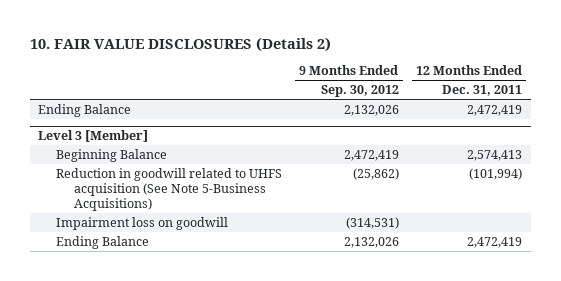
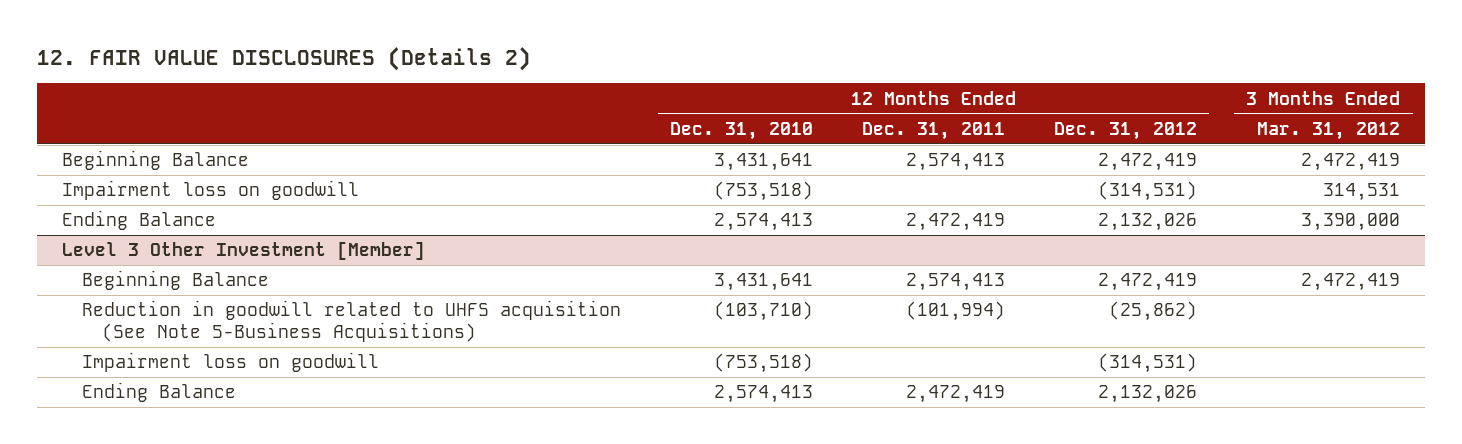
- 10. FAIR VALUE DISCLOSURES (Details 2)
+ 12. FAIR VALUE DISCLOSURES (Details 2)
- | 9 Months Ended Sep. 30, 2012 | 12 Months Ended Dec. 31, 2011
+ | 12 Months Ended Dec. 31, 2010 | 12 Months Ended Dec. 31, 2011 | 12 Months Ended Dec. 31, 2012 | 3 Months Ended Mar. 31, 2012
+ Beginning Balance | 3,431,641 | 2,574,413 | 2,472,419 | 2,472,419
+ Impairment loss on goodwill | (753,518) | | (314,531) | 314,531
- Level 3 [Member]
+ Level 3 Other Investment [Member]

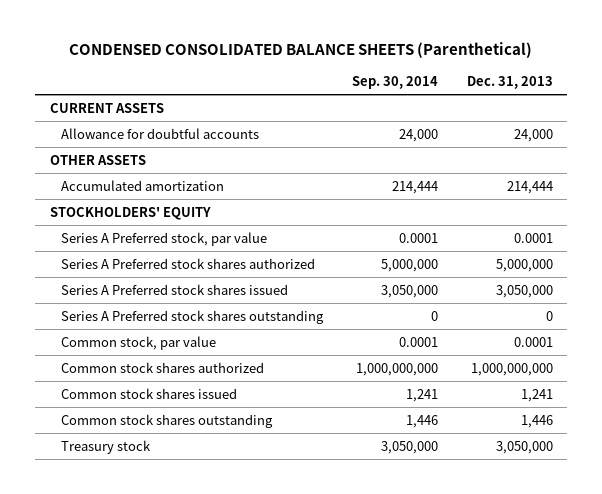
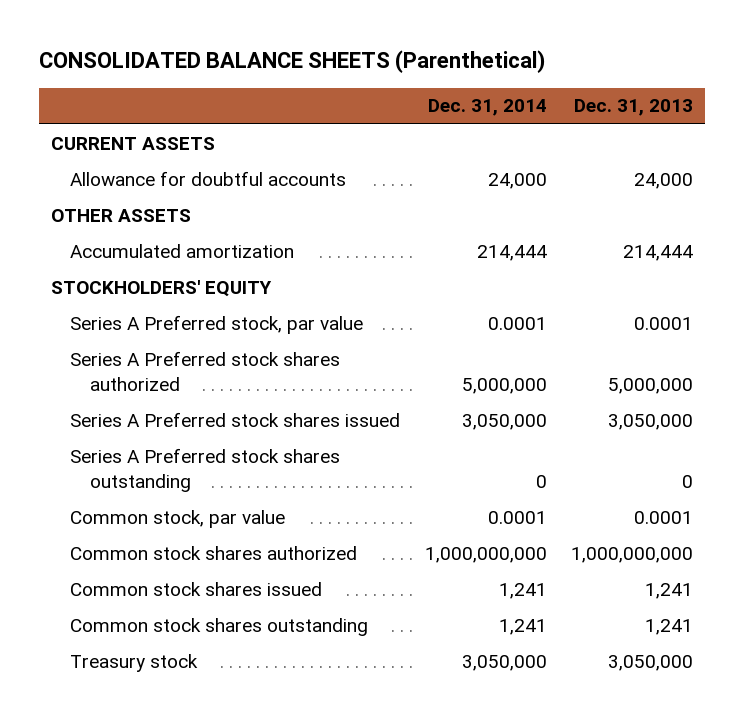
- CONDENSED CONSOLIDATED BALANCE SHEETS (Parenthetical)
+ CONSOLIDATED BALANCE SHEETS (Parenthetical)
- | Sep. 30, 2014 | Dec. 31, 2013
+ | Dec. 31, 2014 | Dec. 31, 2013
- Common stock shares outstanding | 1,446 | 1,446
+ Common stock shares outstanding | 1,241 | 1,241

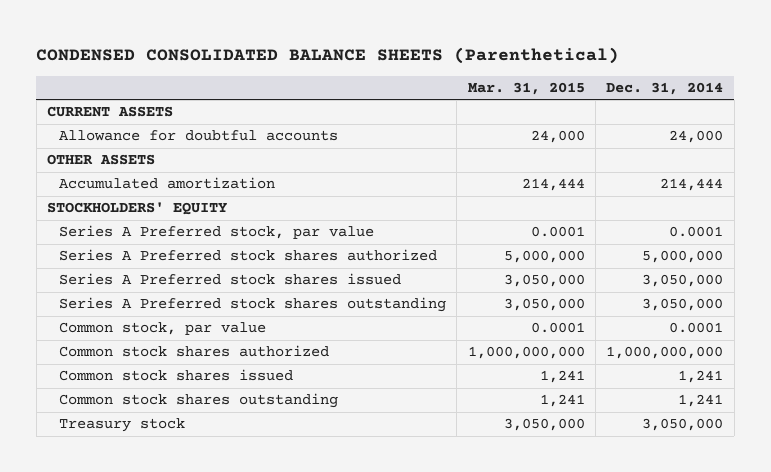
- CONSOLIDATED BALANCE SHEETS (Parenthetical)
+ CONDENSED CONSOLIDATED BALANCE SHEETS (Parenthetical)
- | Dec. 31, 2014 | Dec. 31, 2013
+ | Mar. 31, 2015 | Dec. 31, 2014
- Series A Preferred stock shares outstanding | 0 | 0
+ Series A Preferred stock shares outstanding | 3,050,000 | 3,050,000

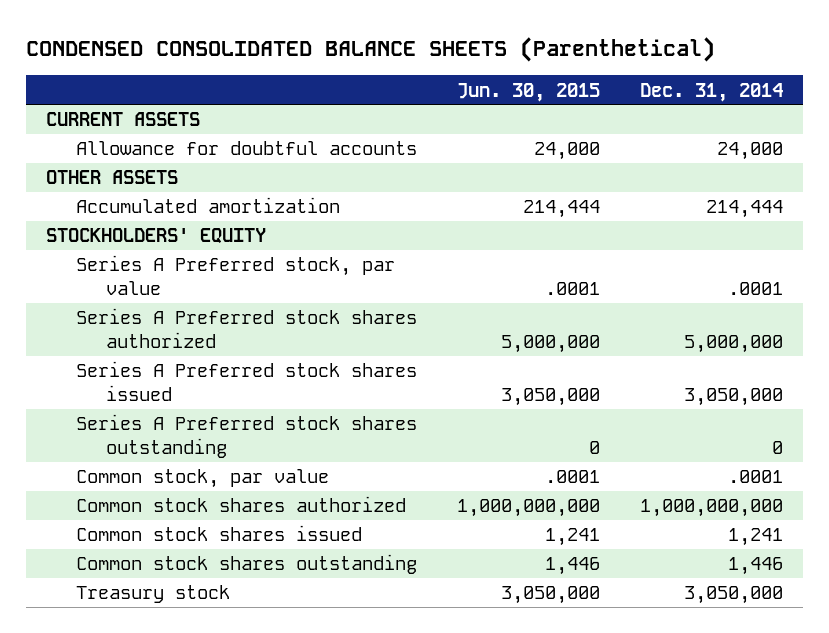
- | Mar. 31, 2015 | Dec. 31, 2014
+ | Jun. 30, 2015 | Dec. 31, 2014
- Series A Preferred stock, par value | 0.0001 | 0.0001
+ Series A Preferred stock, par value | .0001 | .0001
- Series A Preferred stock shares outstanding | 3,050,000 | 3,050,000
- Common stock, par value | 0.0001 | 0.0001
+ Series A Preferred stock shares outstanding | 0 | 0
+ Common stock, par value | .0001 | .0001
- Common stock shares outstanding | 1,241 | 1,241
+ Common stock shares outstanding | 1,446 | 1,446

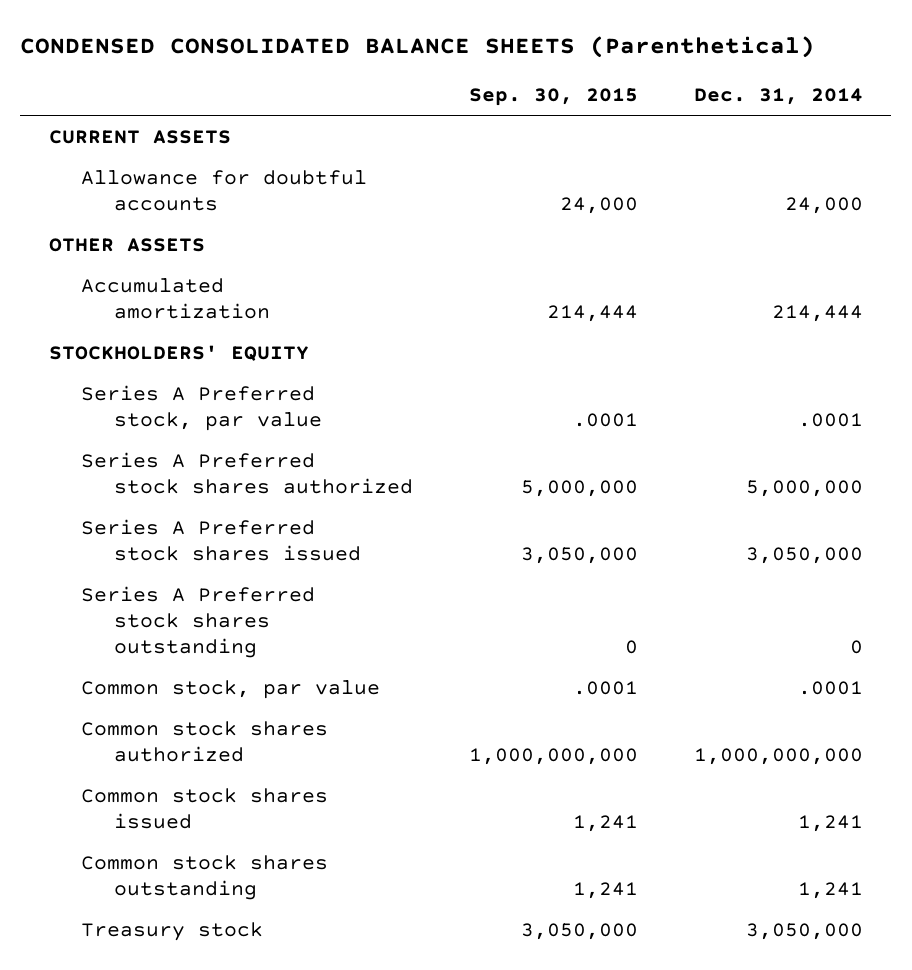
- | Jun. 30, 2015 | Dec. 31, 2014
+ | Sep. 30, 2015 | Dec. 31, 2014
- Common stock shares outstanding | 1,446 | 1,446
+ Common stock shares outstanding | 1,241 | 1,241

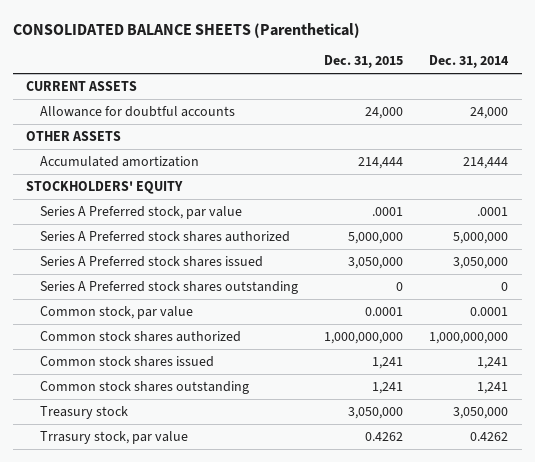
- CONDENSED CONSOLIDATED BALANCE SHEETS (Parenthetical)
+ CONSOLIDATED BALANCE SHEETS (Parenthetical)
- | Sep. 30, 2015 | Dec. 31, 2014
+ | Dec. 31, 2015 | Dec. 31, 2014
- Common stock, par value | .0001 | .0001
+ Common stock, par value | 0.0001 | 0.0001
+ Trrasury stock, par value | 0.4262 | 0.4262

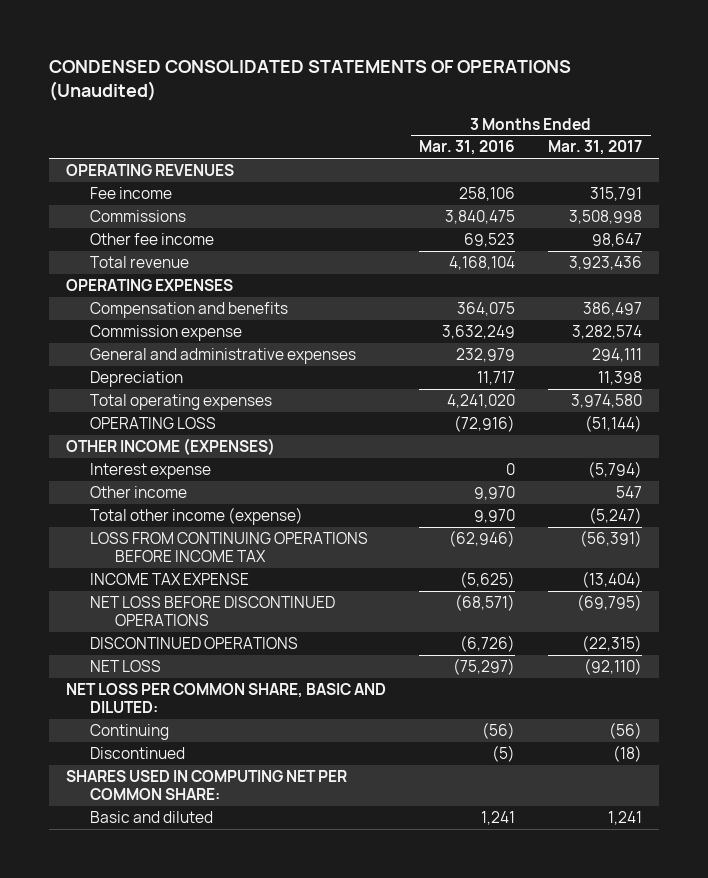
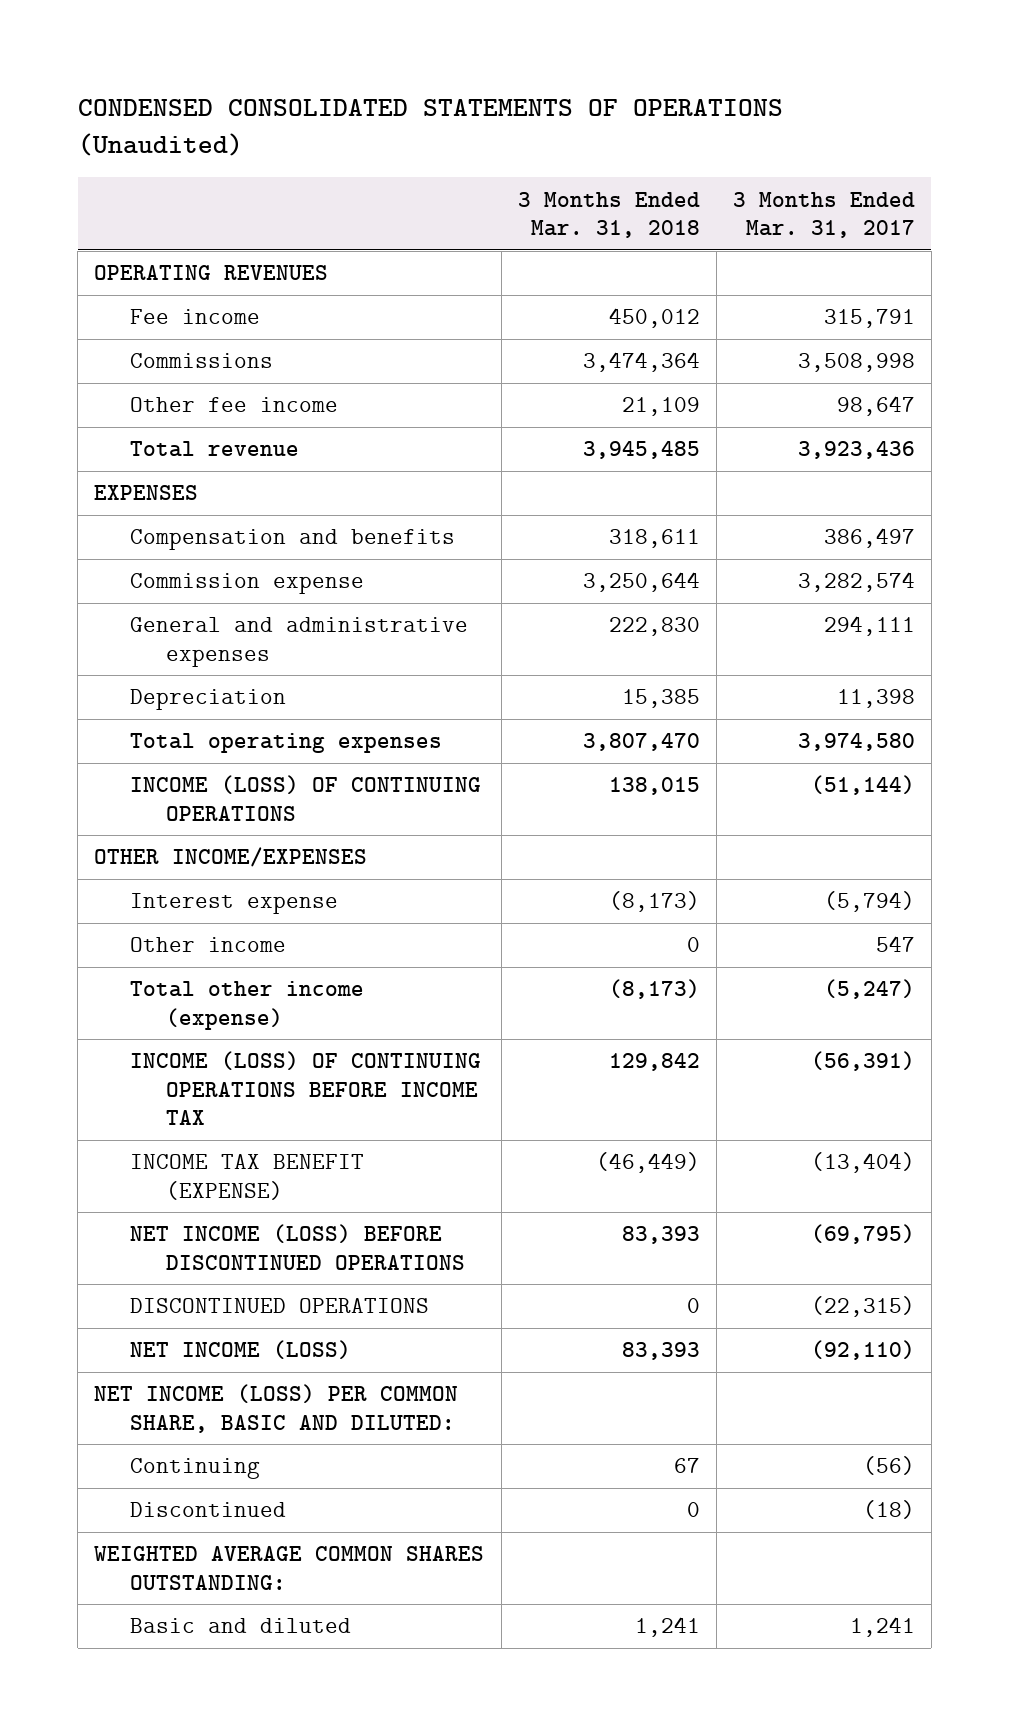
- | 3 Months Ended Mar. 31, 2016 | 3 Months Ended Mar. 31, 2017
+ | 3 Months Ended Mar. 31, 2018 | 3 Months Ended Mar. 31, 2017
- OPERATING EXPENSES
+ EXPENSES
- OPERATING LOSS | (72,916) | (51,144)
- OTHER INCOME (EXPENSES)
+ INCOME (LOSS) OF CONTINUING OPERATIONS | 138,015 | (51,144)
+ OTHER INCOME/EXPENSES
- LOSS FROM CONTINUING OPERATIONS BEFORE INCOME TAX | (62,946) | (56,391)
- INCOME TAX EXPENSE | (5,625) | (13,404)
- NET LOSS BEFORE DISCONTINUED OPERATIONS | (68,571) | (69,795)
+ INCOME (LOSS) OF CONTINUING OPERATIONS BEFORE INCOME TAX | 129,842 | (56,391)
+ INCOME TAX BENEFIT (EXPENSE) | (46,449) | (13,404)
+ NET INCOME (LOSS) BEFORE DISCONTINUED OPERATIONS | 83,393 | (69,795)
- NET LOSS | (75,297) | (92,110)
- NET LOSS PER COMMON SHARE, BASIC AND DILUTED:
+ NET INCOME (LOSS) | 83,393 | (92,110)
+ NET INCOME (LOSS) PER COMMON SHARE, BASIC AND DILUTED:
- SHARES USED IN COMPUTING NET PER COMMON SHARE:
+ WEIGHTED AVERAGE COMMON SHARES OUTSTANDING:

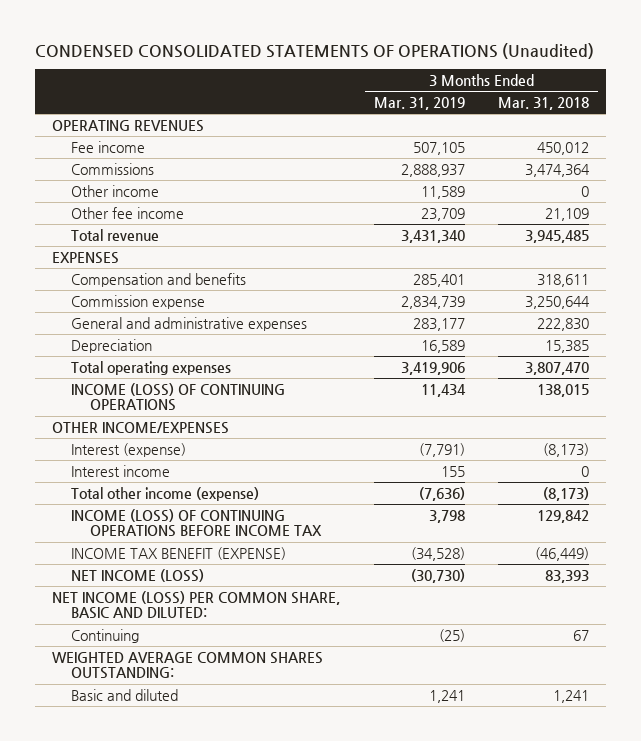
- | 3 Months Ended Mar. 31, 2018 | 3 Months Ended Mar. 31, 2017
+ | 3 Months Ended Mar. 31, 2019 | 3 Months Ended Mar. 31, 2018
moved up: Other income | 11,589 | 0
- Interest expense | (8,173) | (5,794)
+ Interest (expense) | (7,791) | (8,173)
+ Interest income | 155 | 0
- NET INCOME (LOSS) BEFORE DISCONTINUED OPERATIONS | 83,393 | (69,795)
- DISCONTINUED OPERATIONS | 0 | (22,315)
- Discontinued | 0 | (18)

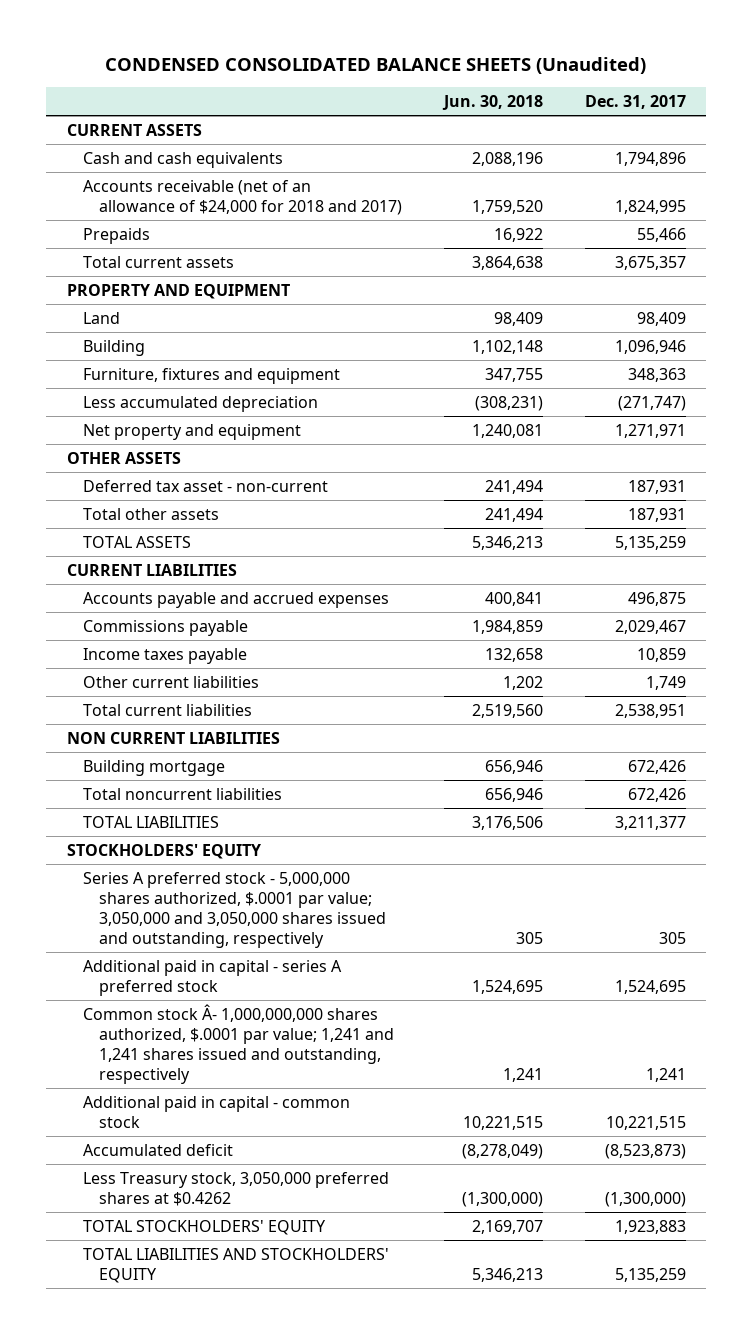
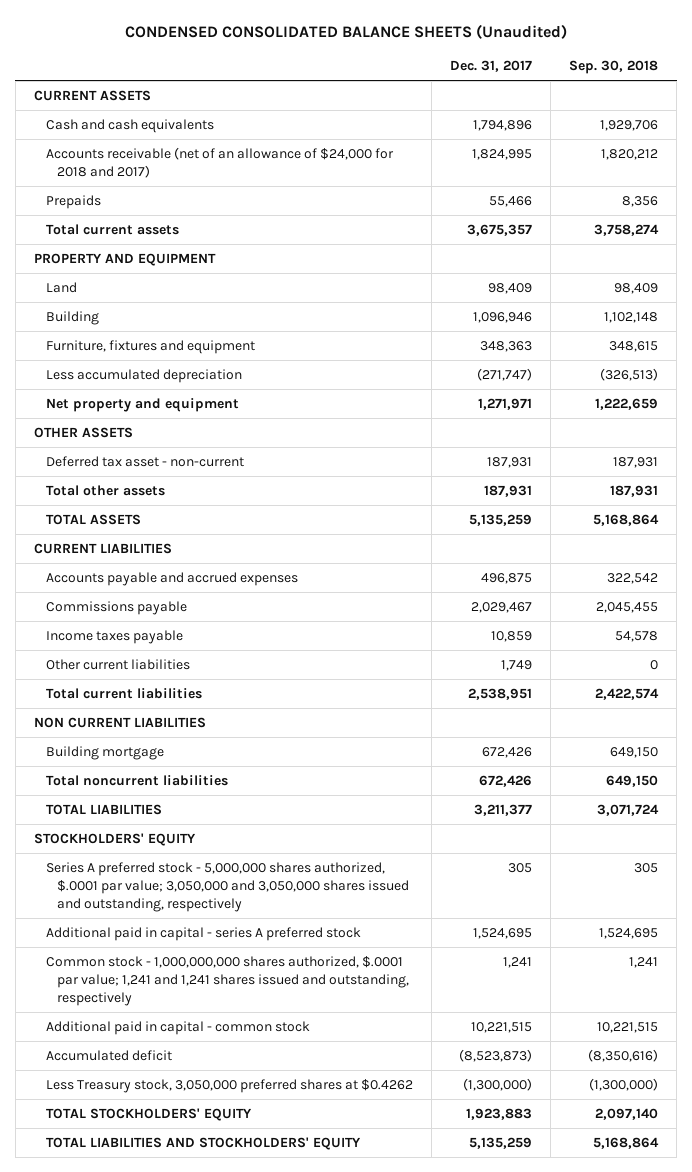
- | Jun. 30, 2018 | Dec. 31, 2017
+ | Dec. 31, 2017 | Sep. 30, 2018
- Common stock Â- 1,000,000,000 shares authorized, $.0001 par value; 1,241 and 1,241 shares issued and outstanding, respectively | 1,241 | 1,241
+ Common stock - 1,000,000,000 shares authorized, $.0001 par value; 1,241 and 1,241 shares issued and outstanding, respectively | 1,241 | 1,241

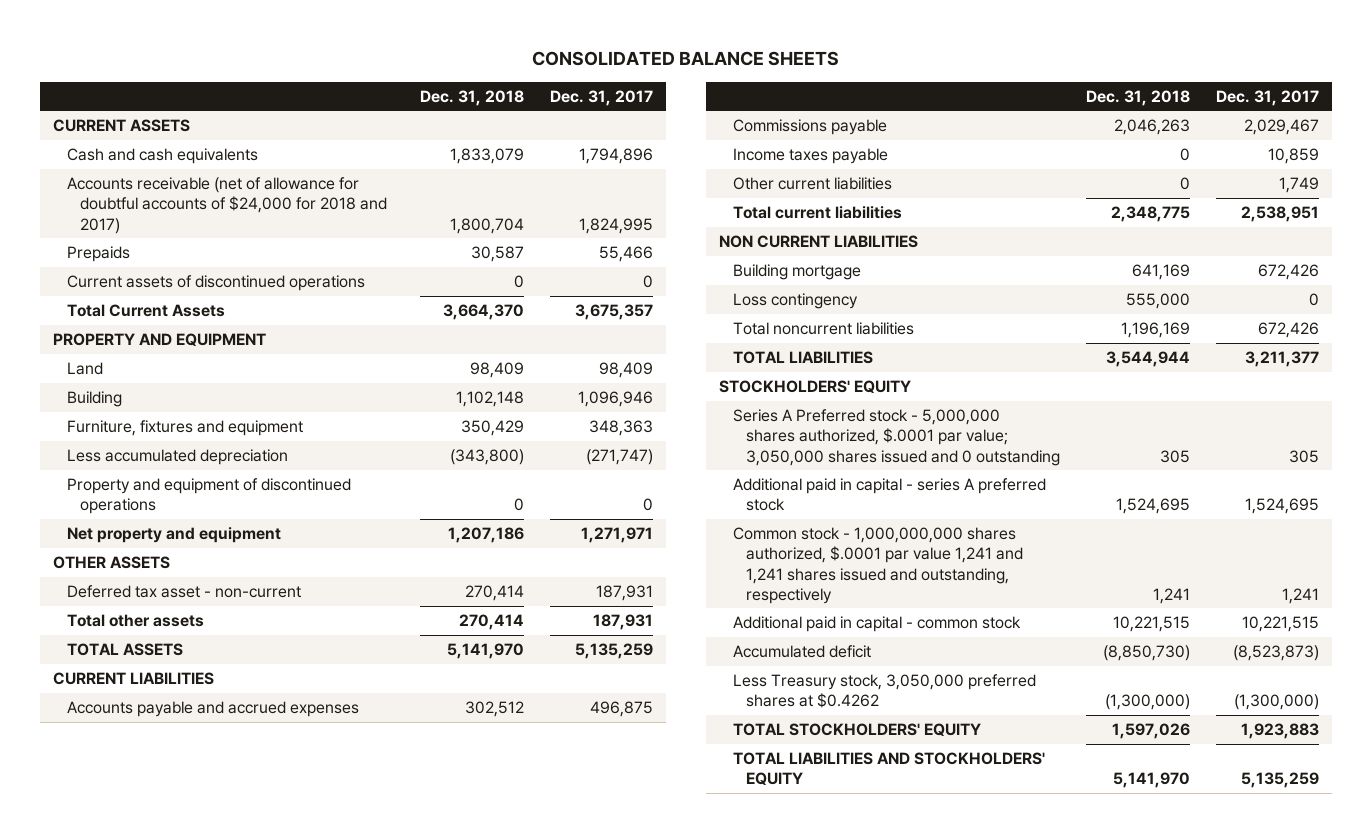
- CONDENSED CONSOLIDATED BALANCE SHEETS (Unaudited)
+ CONSOLIDATED BALANCE SHEETS
- | Dec. 31, 2017 | Sep. 30, 2018
+ | Dec. 31, 2018 | Dec. 31, 2017
- Accounts receivable (net of an allowance of $24,000 for 2018 and 2017) | 1,824,995 | 1,820,212
+ Accounts receivable (net of allowance for doubtful accounts of $24,000 for 2018 and 2017) | 1,800,704 | 1,824,995
- Total current assets | 3,675,357 | 3,758,274
+ Current assets of discontinued operations | 0 | 0
+ Total Current Assets | 3,664,370 | 3,675,357
+ Property and equipment of discontinued operations | 0 | 0
+ Loss contingency | 555,000 | 0
- Series A preferred stock - 5,000,000 shares authorized, $.0001 par value; 3,050,000 and 3,050,000 shares issued and outstanding, respectively | 305 | 305
+ Series A Preferred stock - 5,000,000 shares authorized, $.0001 par value; 3,050,000 shares issued and 0 outstanding | 305 | 305
- Common stock - 1,000,000,000 shares authorized, $.0001 par value; 1,241 and 1,241 shares issued and outstanding, respectively | 1,241 | 1,241
+ Common stock - 1,000,000,000 shares authorized, $.0001 par value 1,241 and 1,241 shares issued and outstanding, respectively | 1,241 | 1,241

